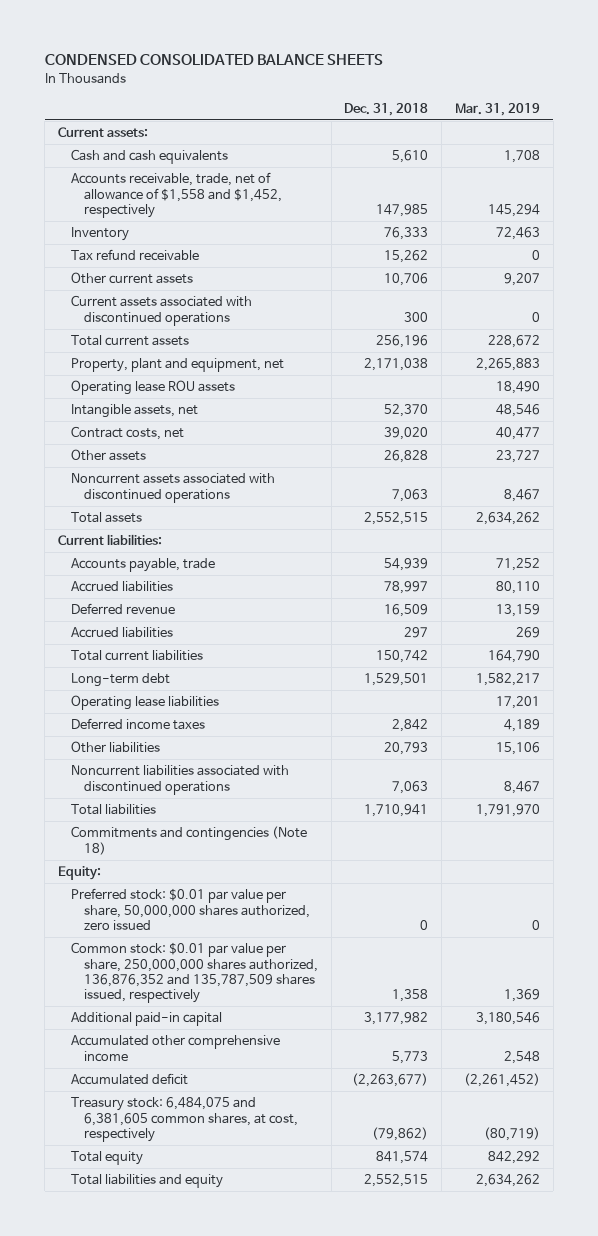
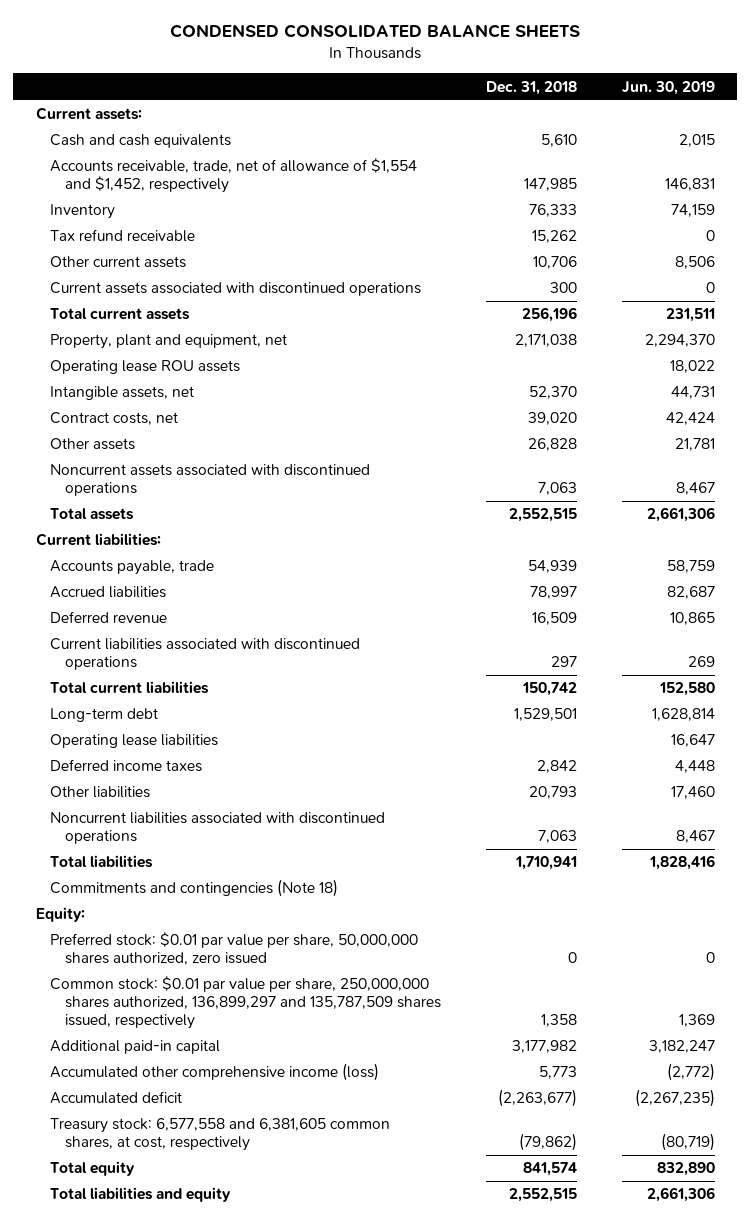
- | Dec. 31, 2018 | Mar. 31, 2019
+ | Dec. 31, 2018 | Jun. 30, 2019
- Accounts receivable, trade, net of allowance of $1,558 and $1,452, respectively | 147,985 | 145,294
+ Accounts receivable, trade, net of allowance of $1,554 and $1,452, respectively | 147,985 | 146,831
- Accrued liabilities | 297 | 269
+ Current liabilities associated with discontinued operations | 297 | 269
- Common stock: $0.01 par value per share, 250,000,000 shares authorized, 136,876,352 and 135,787,509 shares issued, respectively | 1,358 | 1,369
+ Common stock: $0.01 par value per share, 250,000,000 shares authorized, 136,899,297 and 135,787,509 shares issued, respectively | 1,358 | 1,369
- Accumulated other comprehensive income | 5,773 | 2,548
+ Accumulated other comprehensive income (loss) | 5,773 | (2,772)
- Treasury stock: 6,484,075 and 6,381,605 common shares, at cost, respectively | (79,862) | (80,719)
+ Treasury stock: 6,577,558 and 6,381,605 common shares, at cost, respectively | (79,862) | (80,719)

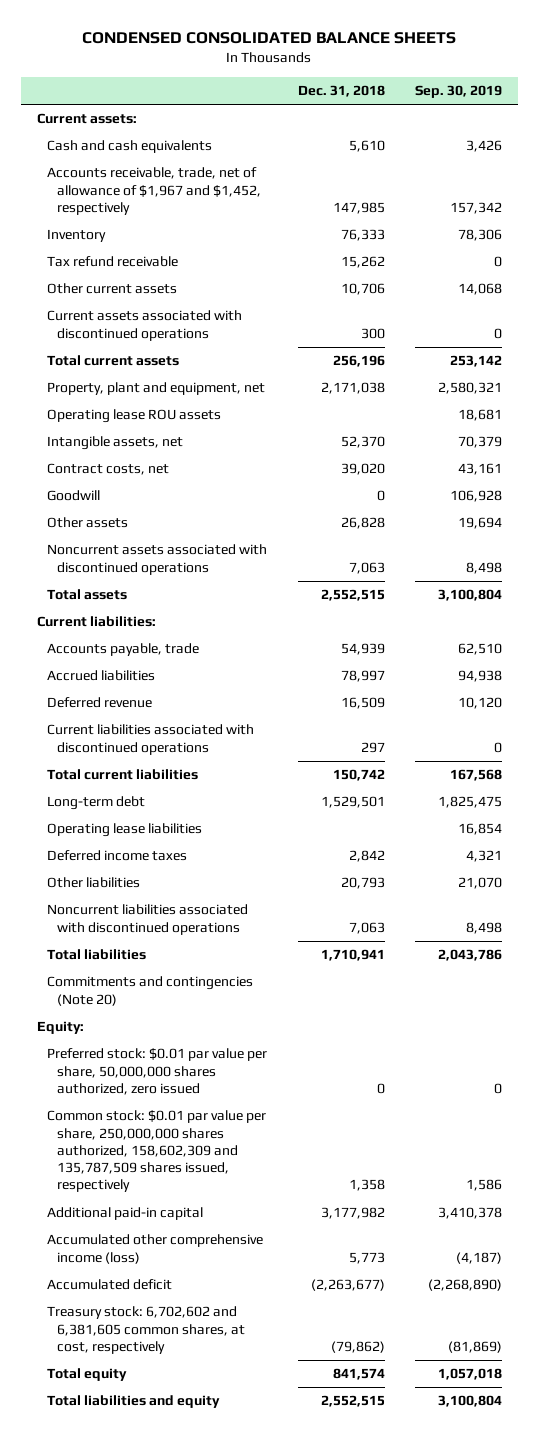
- | Dec. 31, 2018 | Jun. 30, 2019
+ | Dec. 31, 2018 | Sep. 30, 2019
- Accounts receivable, trade, net of allowance of $1,554 and $1,452, respectively | 147,985 | 146,831
+ Accounts receivable, trade, net of allowance of $1,967 and $1,452, respectively | 147,985 | 157,342
+ Goodwill | 0 | 106,928
- Commitments and contingencies (Note 18)
+ Commitments and contingencies (Note 20)
- Common stock: $0.01 par value per share, 250,000,000 shares authorized, 136,899,297 and 135,787,509 shares issued, respectively | 1,358 | 1,369
+ Common stock: $0.01 par value per share, 250,000,000 shares authorized, 158,602,309 and 135,787,509 shares issued, respectively | 1,358 | 1,586
- Treasury stock: 6,577,558 and 6,381,605 common shares, at cost, respectively | (79,862) | (80,719)
+ Treasury stock: 6,702,602 and 6,381,605 common shares, at cost, respectively | (79,862) | (81,869)

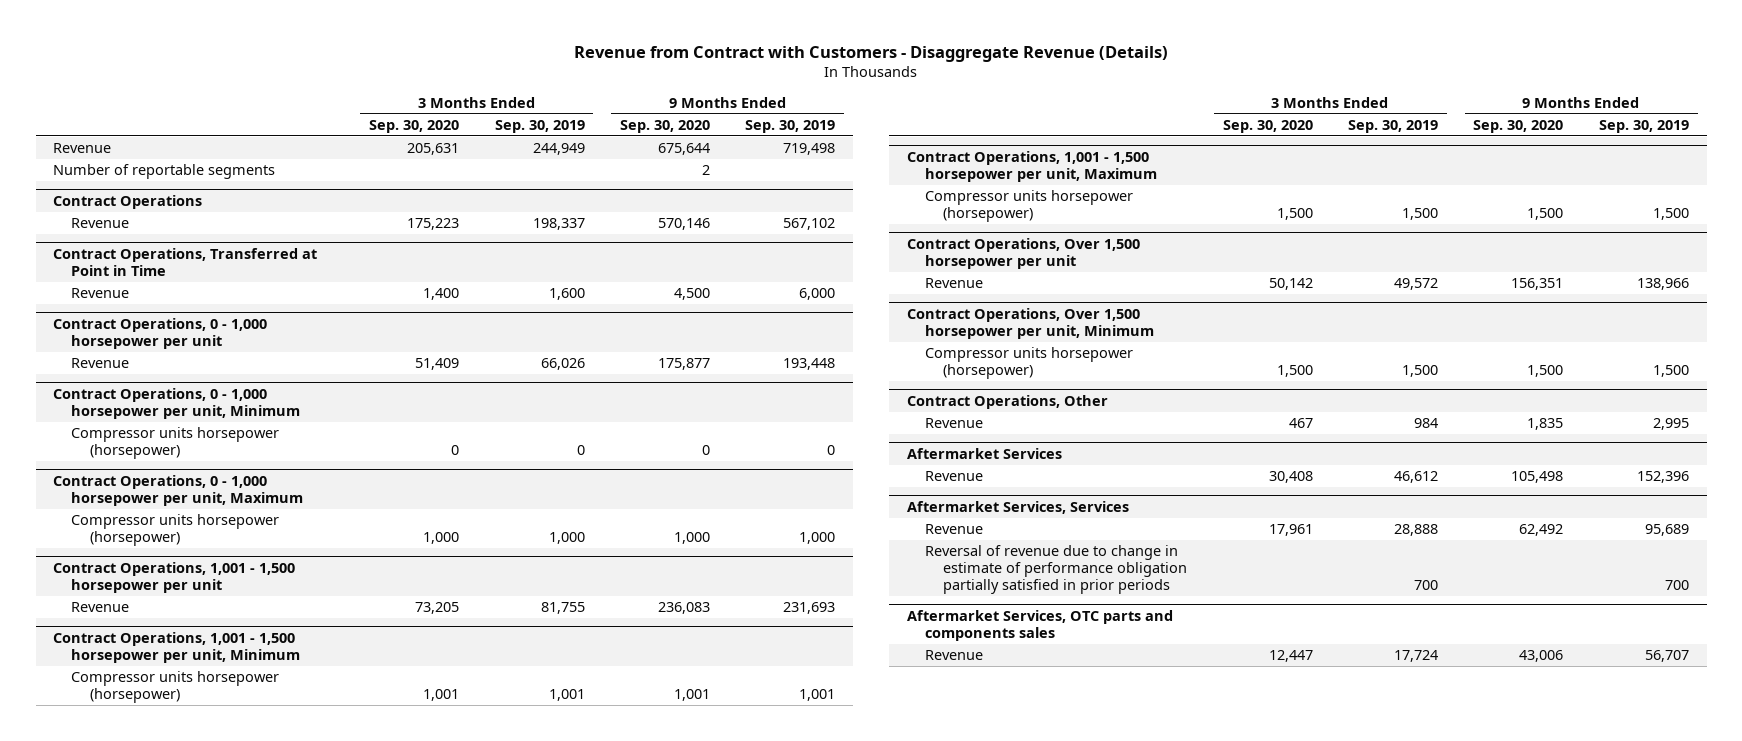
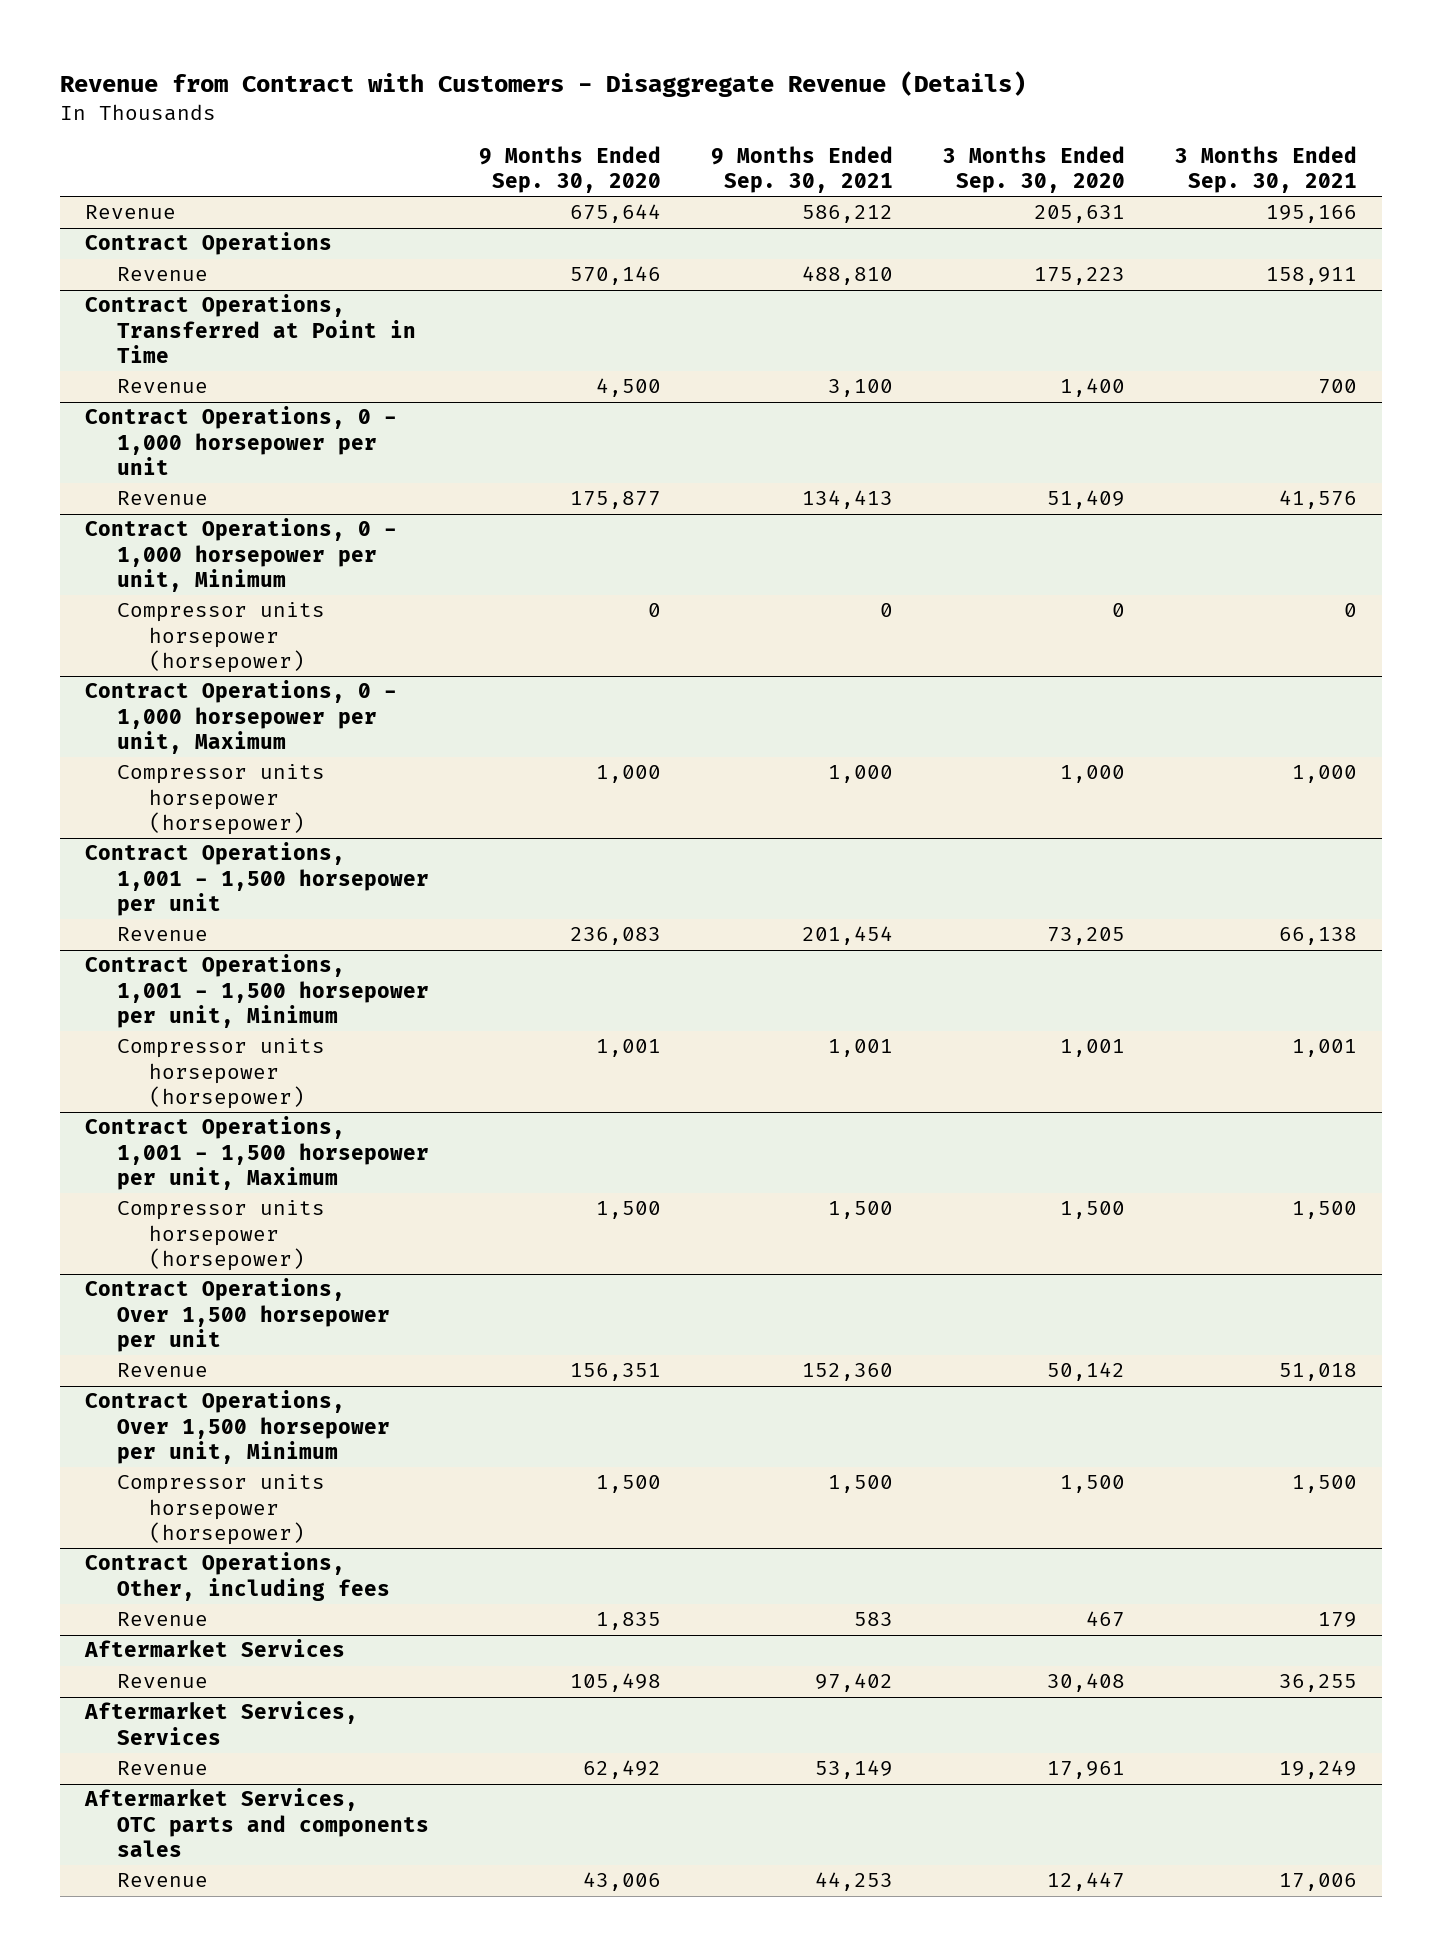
- | 3 Months Ended Sep. 30, 2020 | 3 Months Ended Sep. 30, 2019 | 9 Months Ended Sep. 30, 2020 | 9 Months Ended Sep. 30, 2019
+ | 9 Months Ended Sep. 30, 2020 | 9 Months Ended Sep. 30, 2021 | 3 Months Ended Sep. 30, 2020 | 3 Months Ended Sep. 30, 2021
- Number of reportable segments | | | 2 |
- Contract Operations, Other
+ Contract Operations, Other, including fees
@ Aftermarket Services, Services
- Reversal of revenue due to change in estimate of performance obligation partially satisfied in prior periods | | 700 | | 700

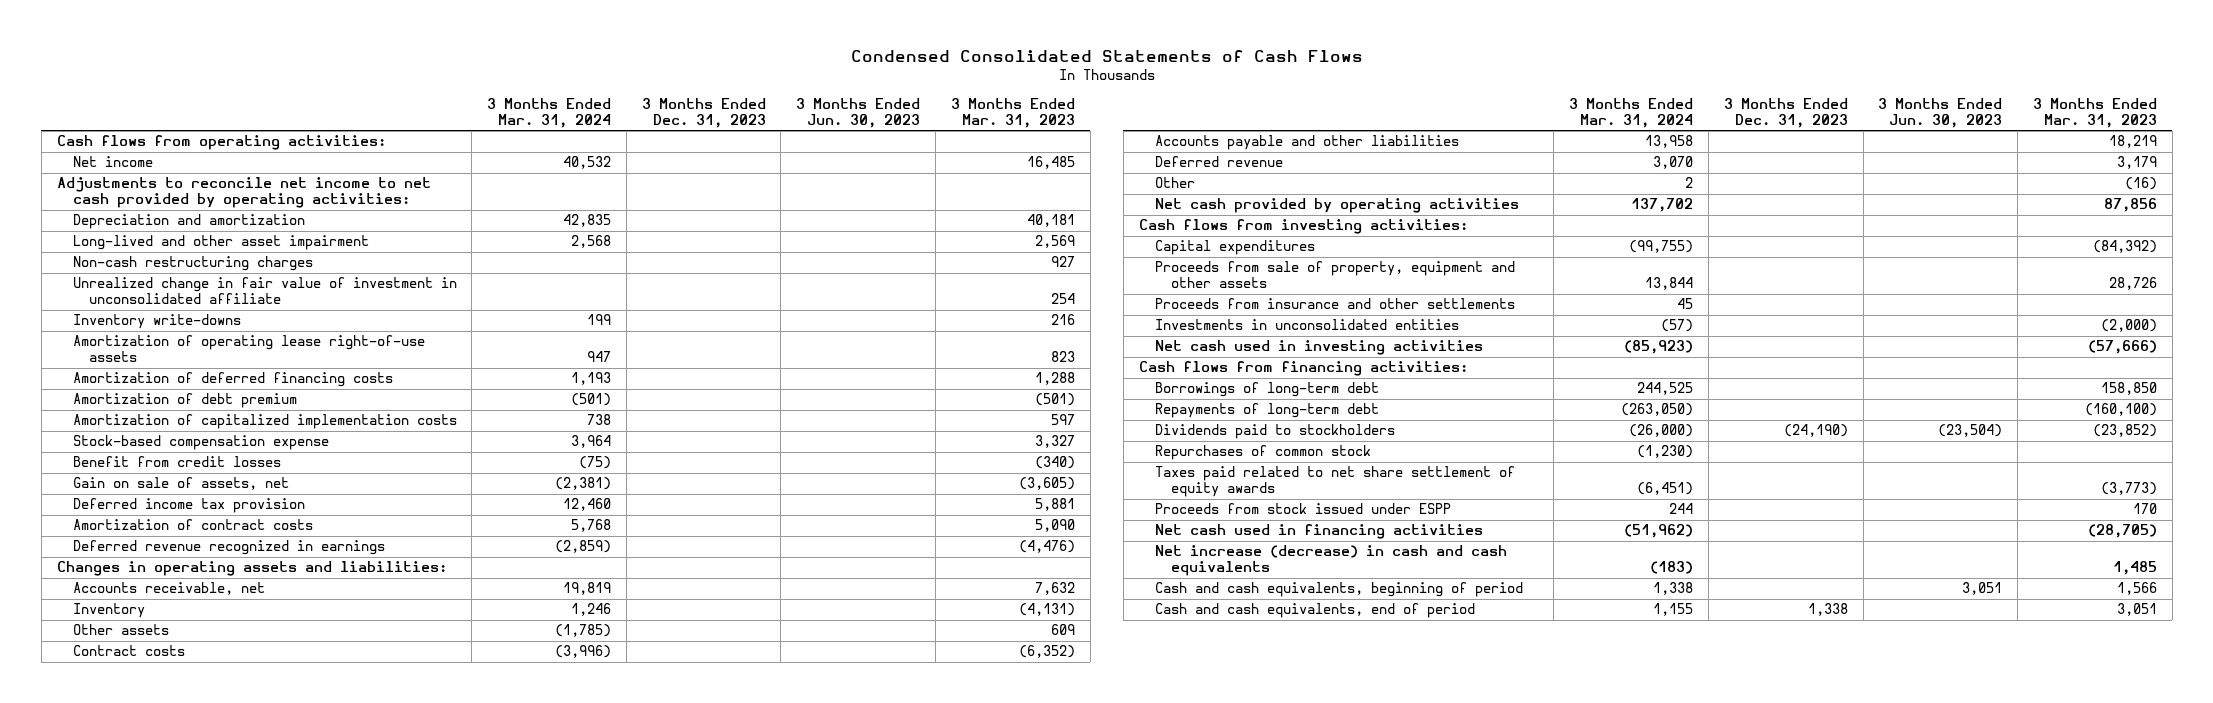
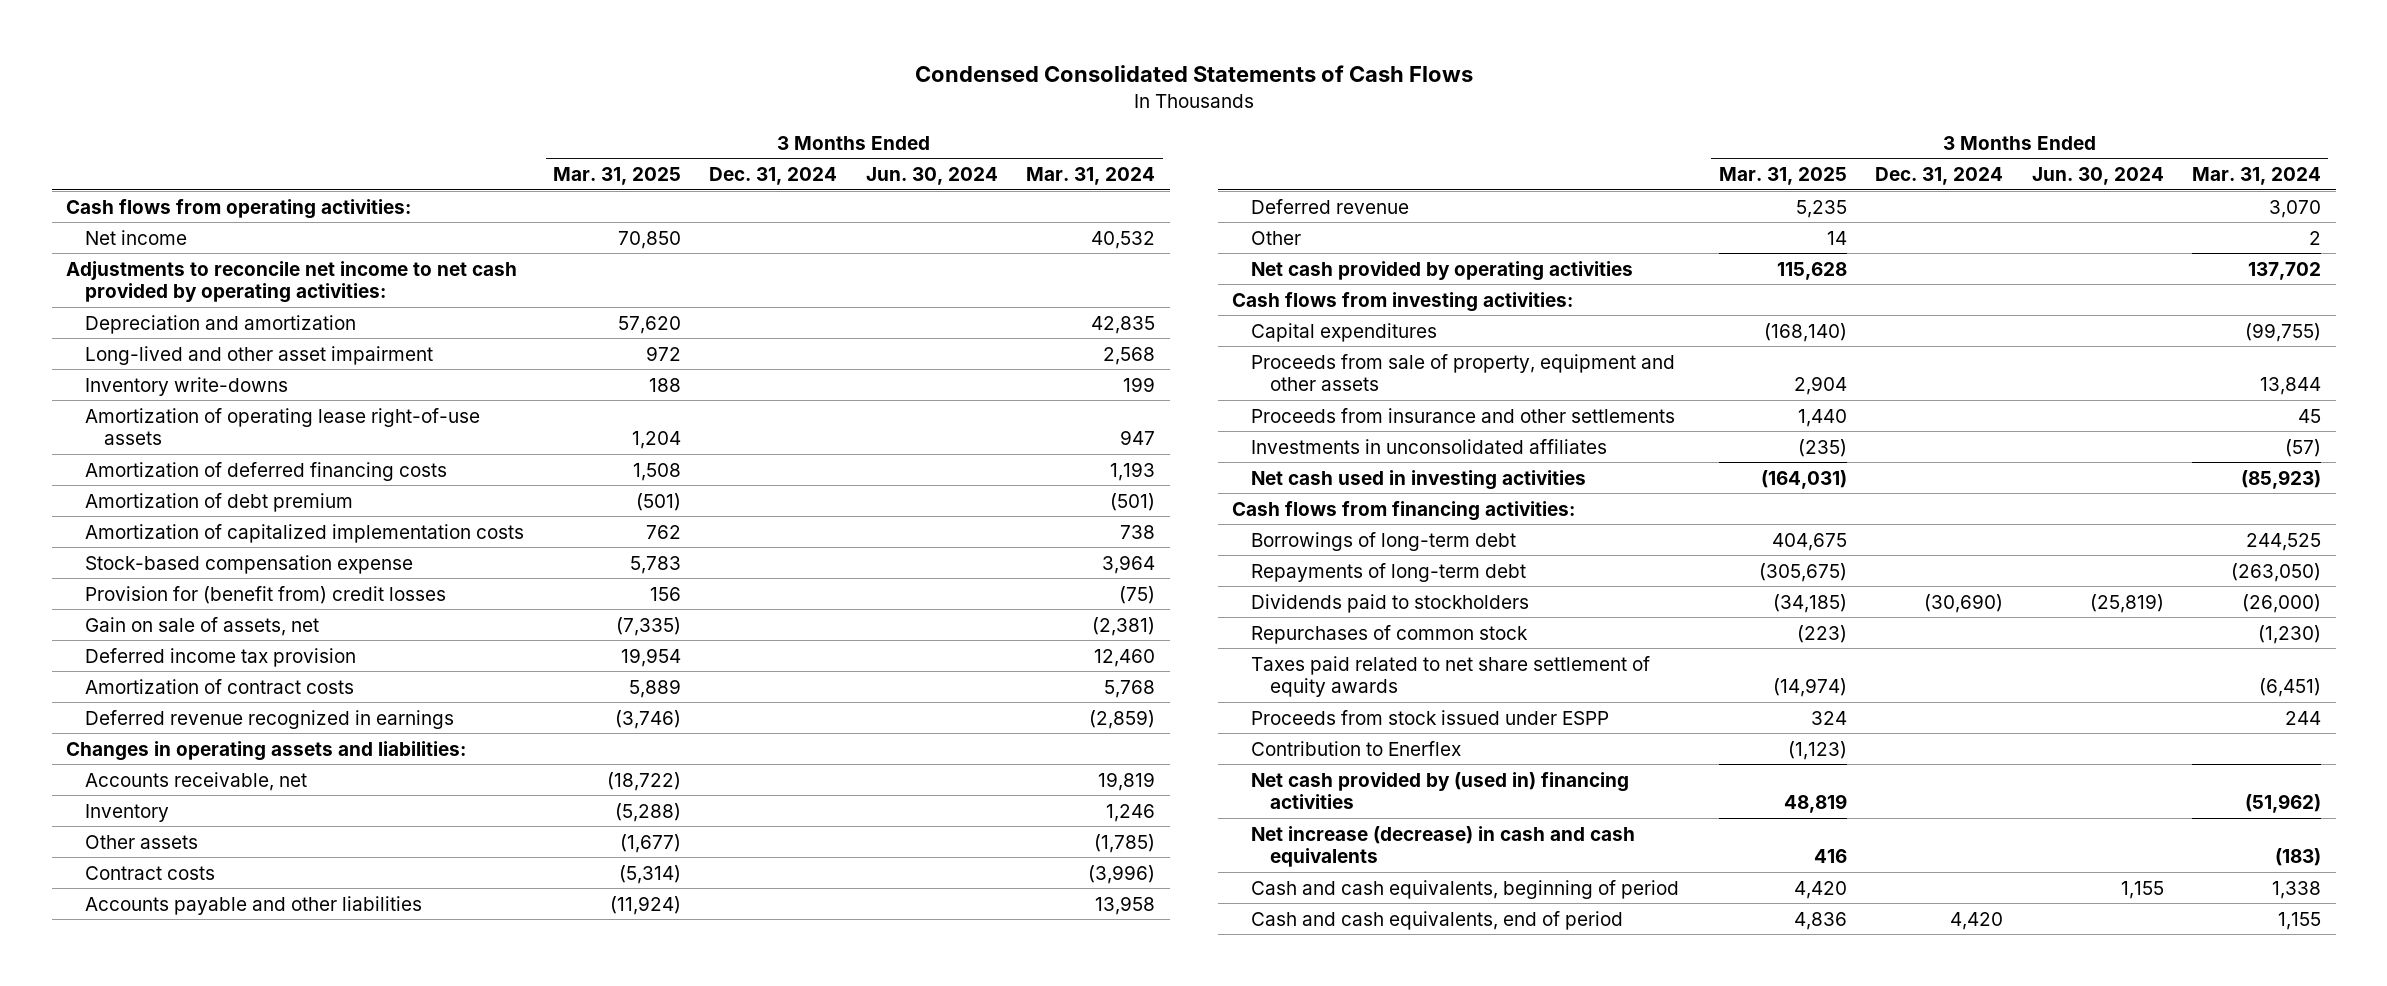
- | 3 Months Ended Mar. 31, 2024 | 3 Months Ended Dec. 31, 2023 | 3 Months Ended Jun. 30, 2023 | 3 Months Ended Mar. 31, 2023
+ | 3 Months Ended Mar. 31, 2025 | 3 Months Ended Dec. 31, 2024 | 3 Months Ended Jun. 30, 2024 | 3 Months Ended Mar. 31, 2024
- Non-cash restructuring charges | | | | 927
- Unrealized change in fair value of investment in unconsolidated affiliate | | | | 254
- Benefit from credit losses | (75) | | | (340)
+ Provision for (benefit from) credit losses | 156 | | | (75)
- Investments in unconsolidated entities | (57) | | | (2,000)
+ Investments in unconsolidated affiliates | (235) | | | (57)
- Net cash used in financing activities | (51,962) | | | (28,705)
+ Contribution to Enerflex | (1,123) | | |
+ Net cash provided by (used in) financing activities | 48,819 | | | (51,962)

